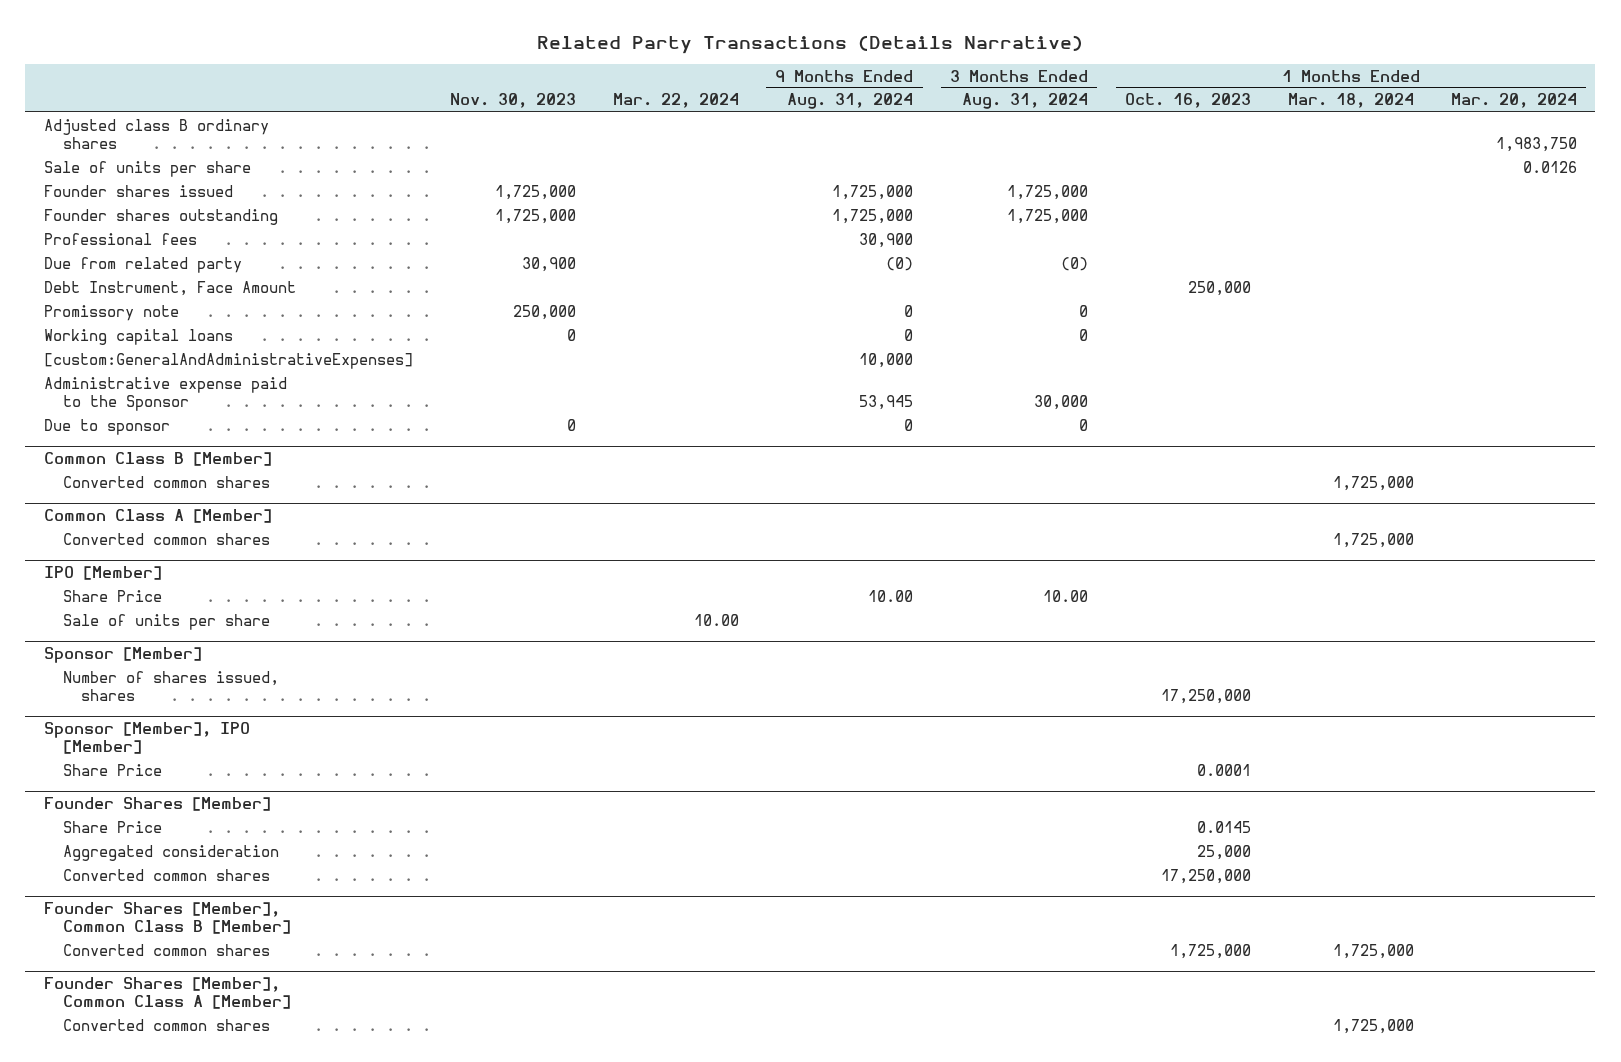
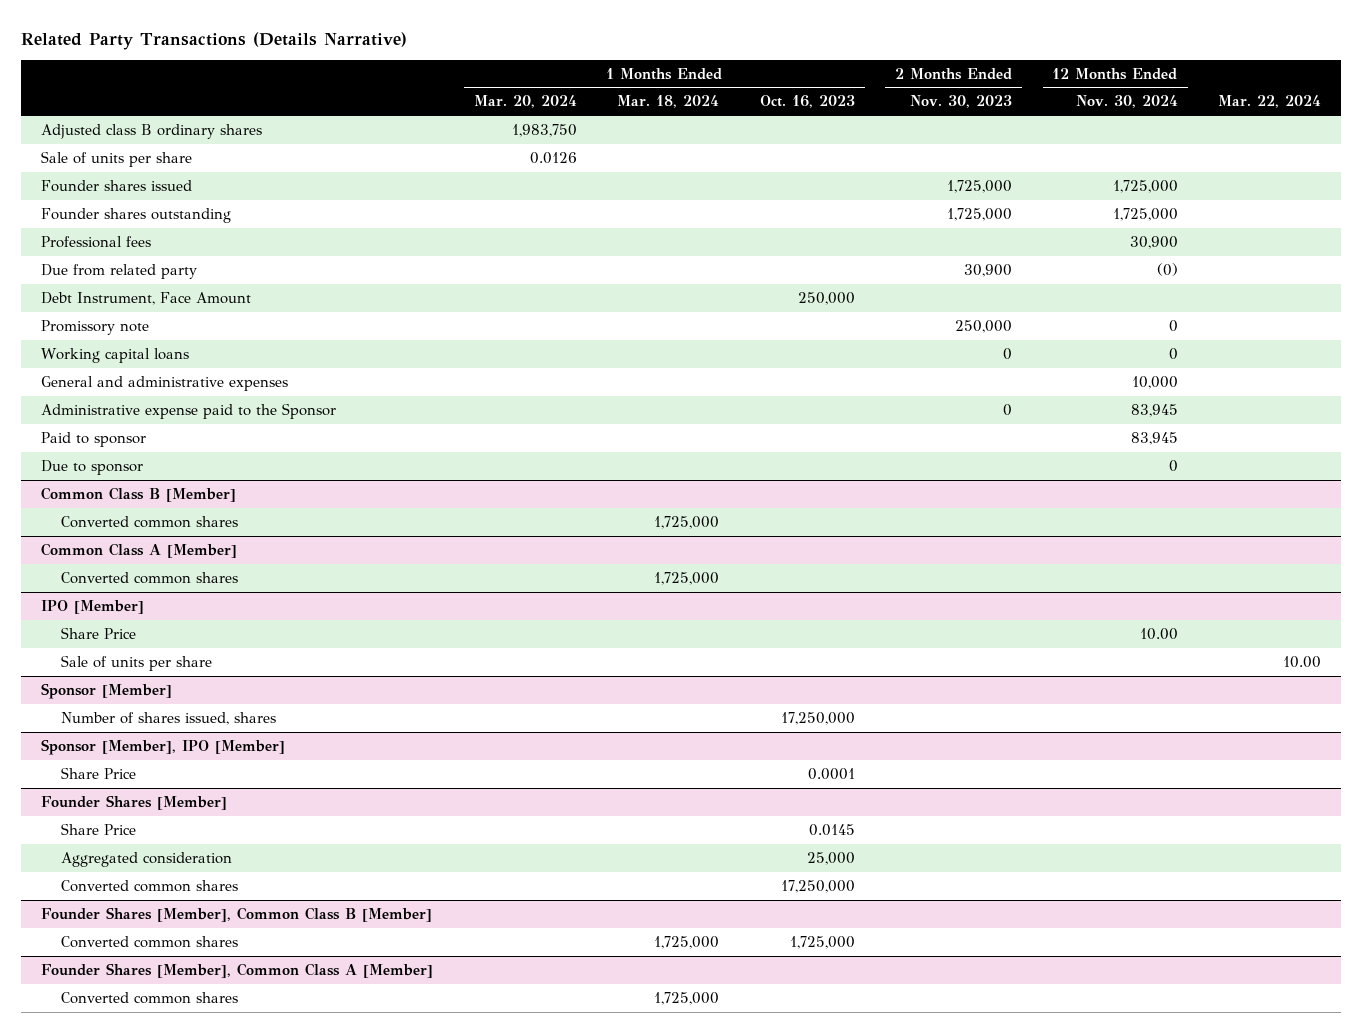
- | Nov. 30, 2023 | Mar. 22, 2024 | 9 Months Ended Aug. 31, 2024 | 3 Months Ended Aug. 31, 2024 | 1 Months Ended Oct. 16, 2023 | 1 Months Ended Mar. 18, 2024 | 1 Months Ended Mar. 20, 2024
+ | 1 Months Ended Mar. 20, 2024 | 1 Months Ended Mar. 18, 2024 | 1 Months Ended Oct. 16, 2023 | 2 Months Ended Nov. 30, 2023 | 12 Months Ended Nov. 30, 2024 | Mar. 22, 2024
- [custom:GeneralAndAdministrativeExpenses] | | | 10,000 | | | |
+ General and administrative expenses | | | | | 10,000 |
+ Paid to sponsor | | | | | 83,945 |

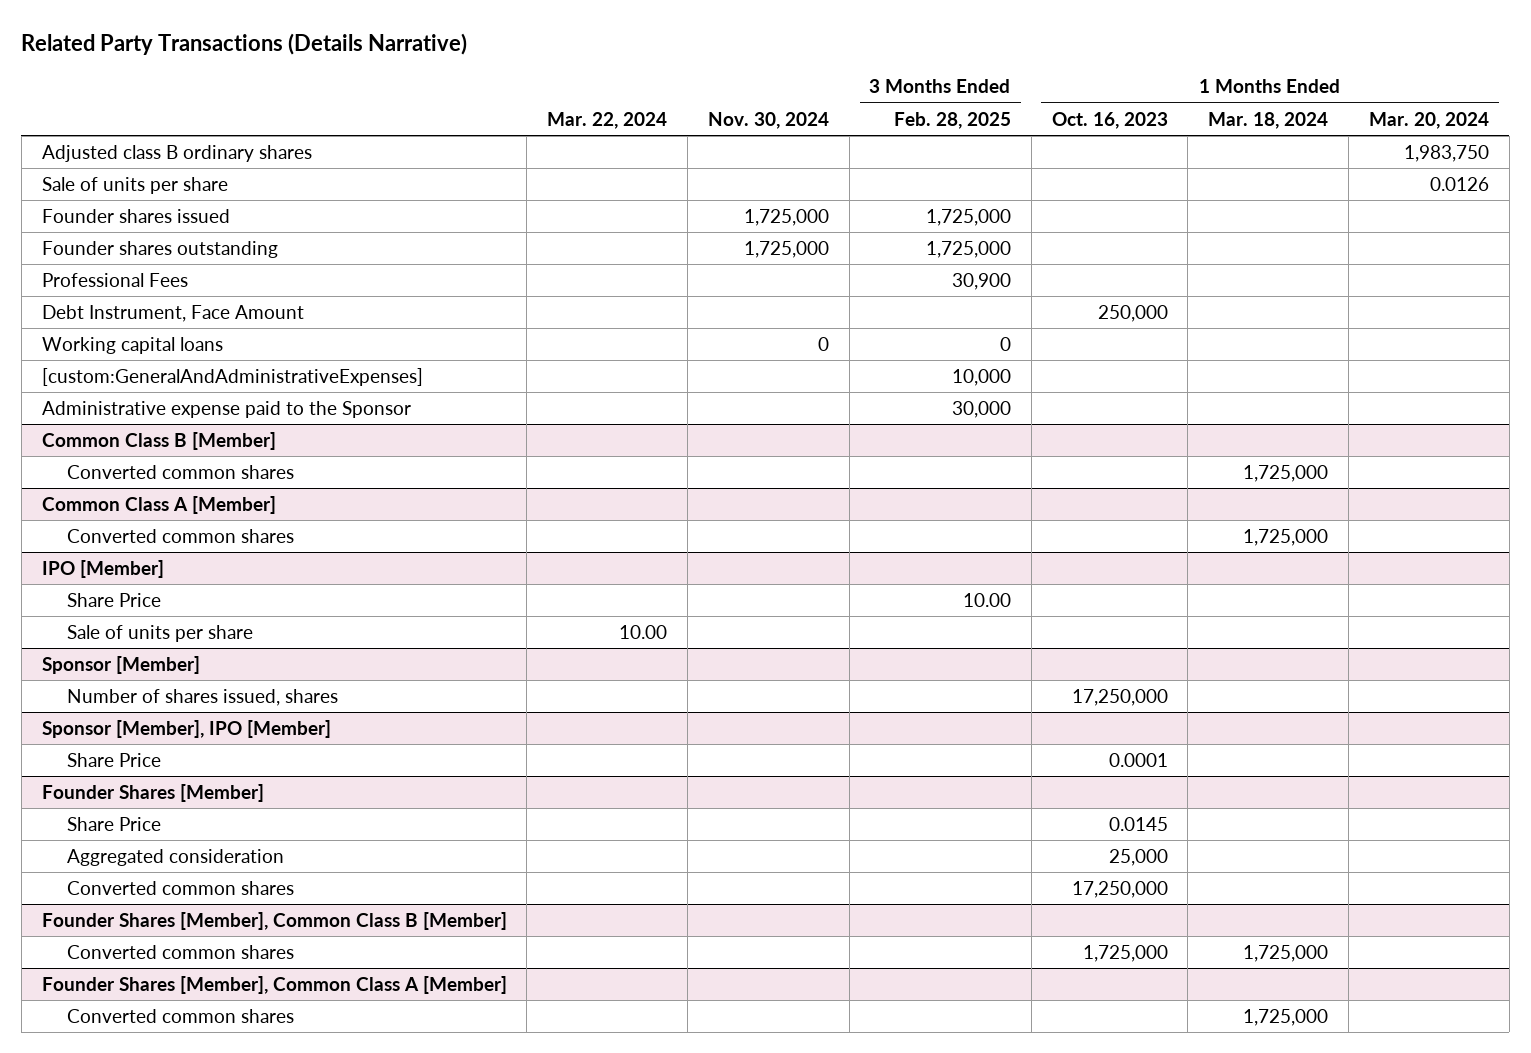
- | 1 Months Ended Mar. 20, 2024 | 1 Months Ended Mar. 18, 2024 | 1 Months Ended Oct. 16, 2023 | 2 Months Ended Nov. 30, 2023 | 12 Months Ended Nov. 30, 2024 | Mar. 22, 2024
+ | Mar. 22, 2024 | Nov. 30, 2024 | 3 Months Ended Feb. 28, 2025 | 1 Months Ended Oct. 16, 2023 | 1 Months Ended Mar. 18, 2024 | 1 Months Ended Mar. 20, 2024
- Professional fees | | | | | 30,900 |
- Due from related party | | | | 30,900 | (0) |
+ Professional Fees | | | 30,900 | | |
- Promissory note | | | | 250,000 | 0 |
- General and administrative expenses | | | | | 10,000 |
+ [custom:GeneralAndAdministrativeExpenses] | | | 10,000 | | |
- Paid to sponsor | | | | | 83,945 |
- Due to sponsor | | | | | 0 |

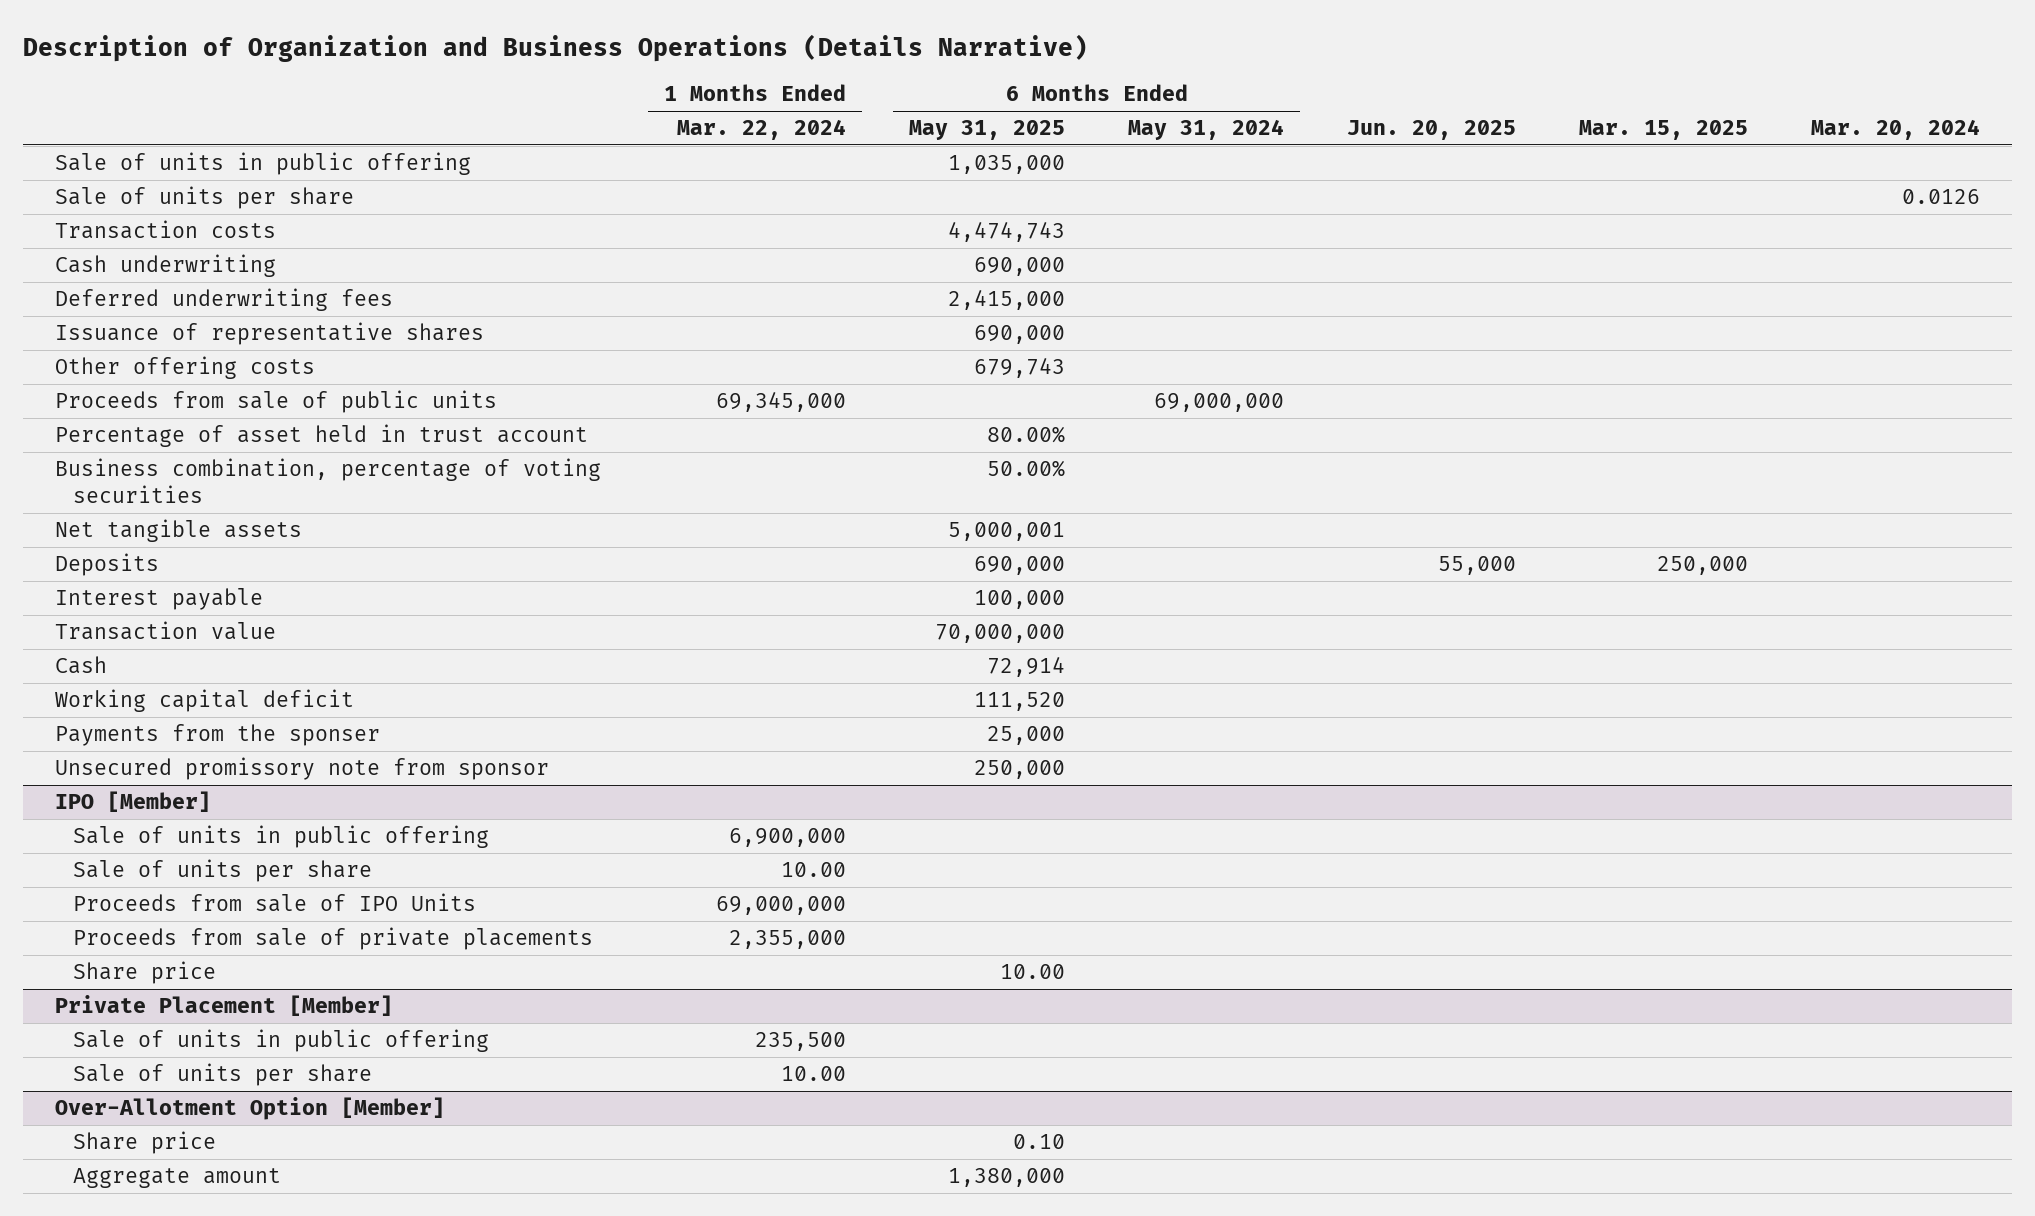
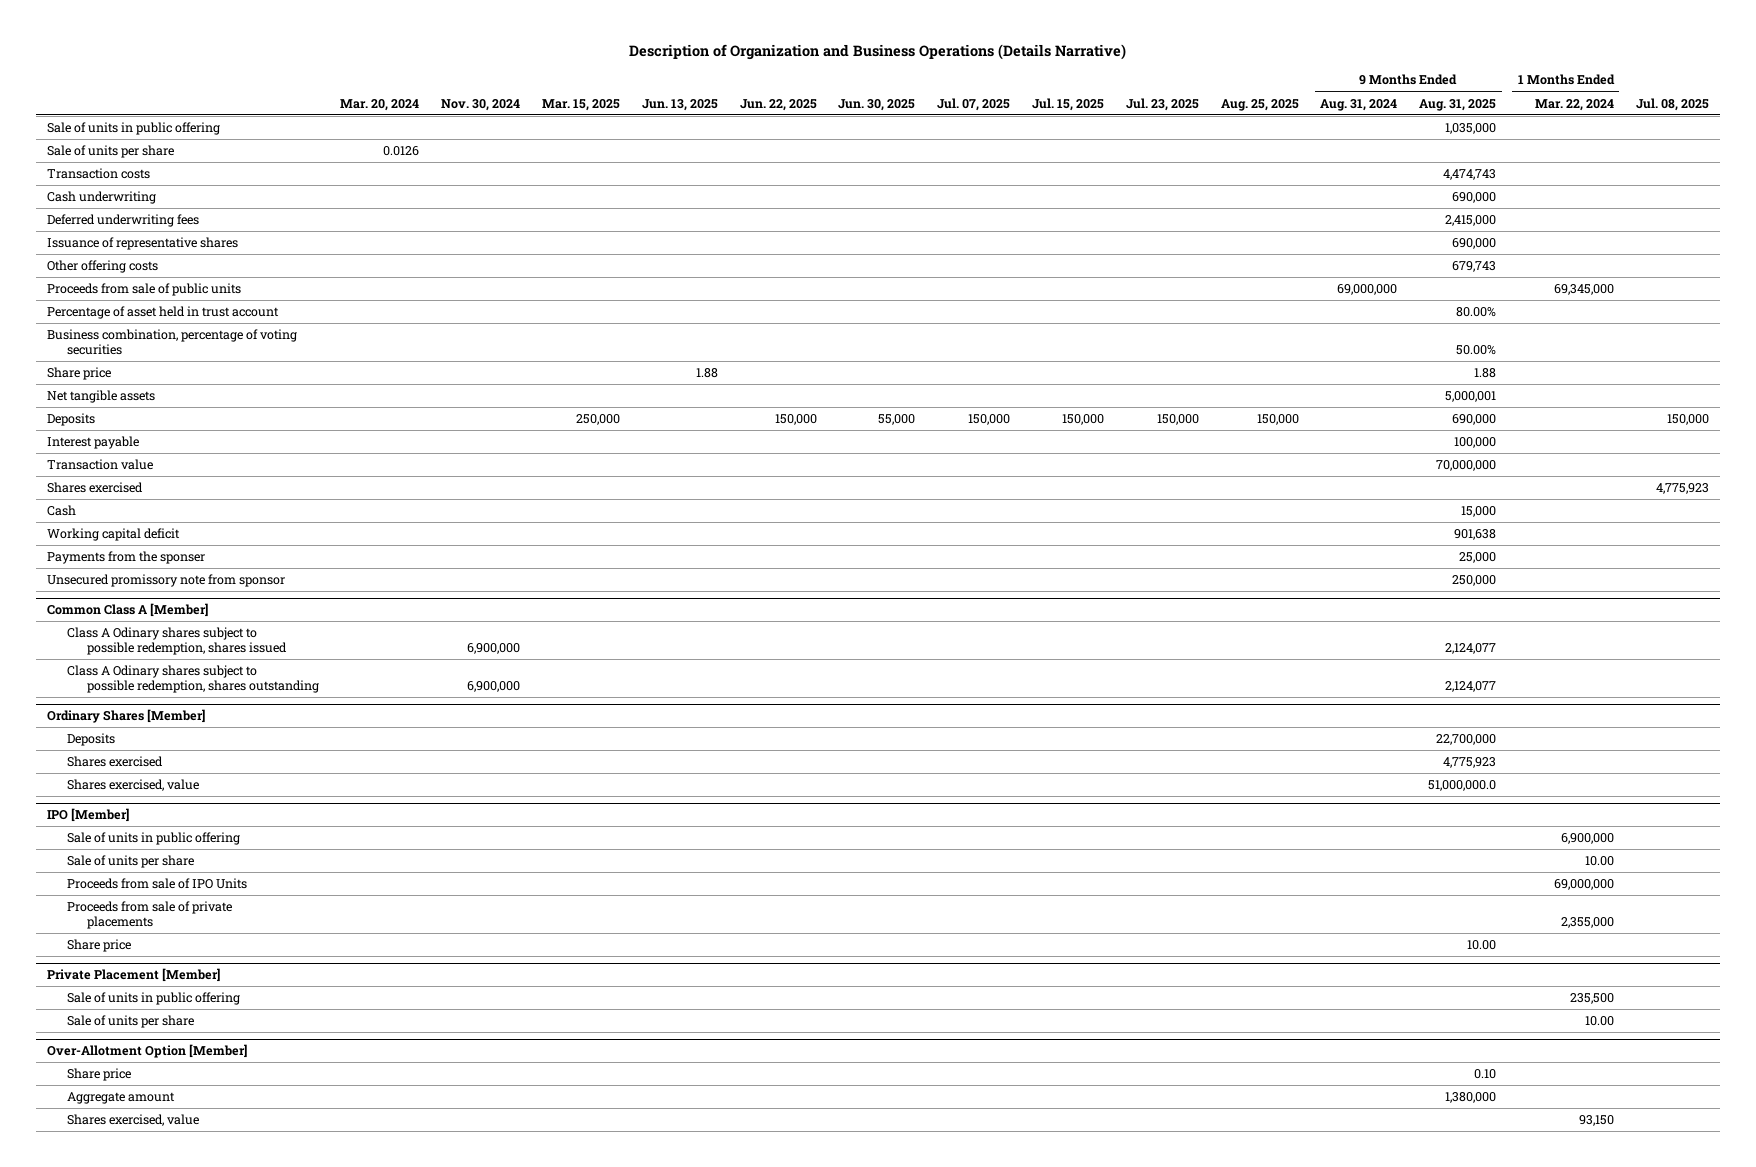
- | 1 Months Ended Mar. 22, 2024 | 6 Months Ended May 31, 2025 | 6 Months Ended May 31, 2024 | Jun. 20, 2025 | Mar. 15, 2025 | Mar. 20, 2024
+ | Mar. 20, 2024 | Nov. 30, 2024 | Mar. 15, 2025 | Jun. 13, 2025 | Jun. 22, 2025 | Jun. 30, 2025 | Jul. 07, 2025 | Jul. 15, 2025 | Jul. 23, 2025 | Aug. 25, 2025 | 9 Months Ended Aug. 31, 2024 | 9 Months Ended Aug. 31, 2025 | 1 Months Ended Mar. 22, 2024 | Jul. 08, 2025
+ Share price | | | | 1.88 | | | | | | | | 1.88 | |
+ Shares exercised | | | | | | | | | | | | | | 4,775,923
+ Common Class A [Member]
+ Class A Odinary shares subject to possible redemption, shares issued | | 6,900,000 | | | | | | | | | | 2,124,077 | |
+ Class A Odinary shares subject to possible redemption, shares outstanding | | 6,900,000 | | | | | | | | | | 2,124,077 | |
+ Ordinary Shares [Member]
+ Deposits | | | | | | | | | | | | 22,700,000 | |
+ Shares exercised | | | | | | | | | | | | 4,775,923 | |
+ Shares exercised, value | | | | | | | | | | | | 51,000,000.0 | |
@ Over-Allotment Option [Member]
+ Shares exercised, value | | | | | | | | | | | | | 93,150 |

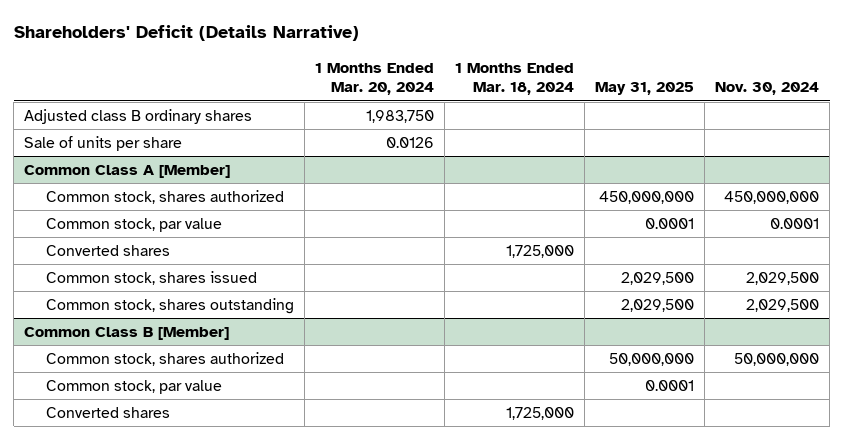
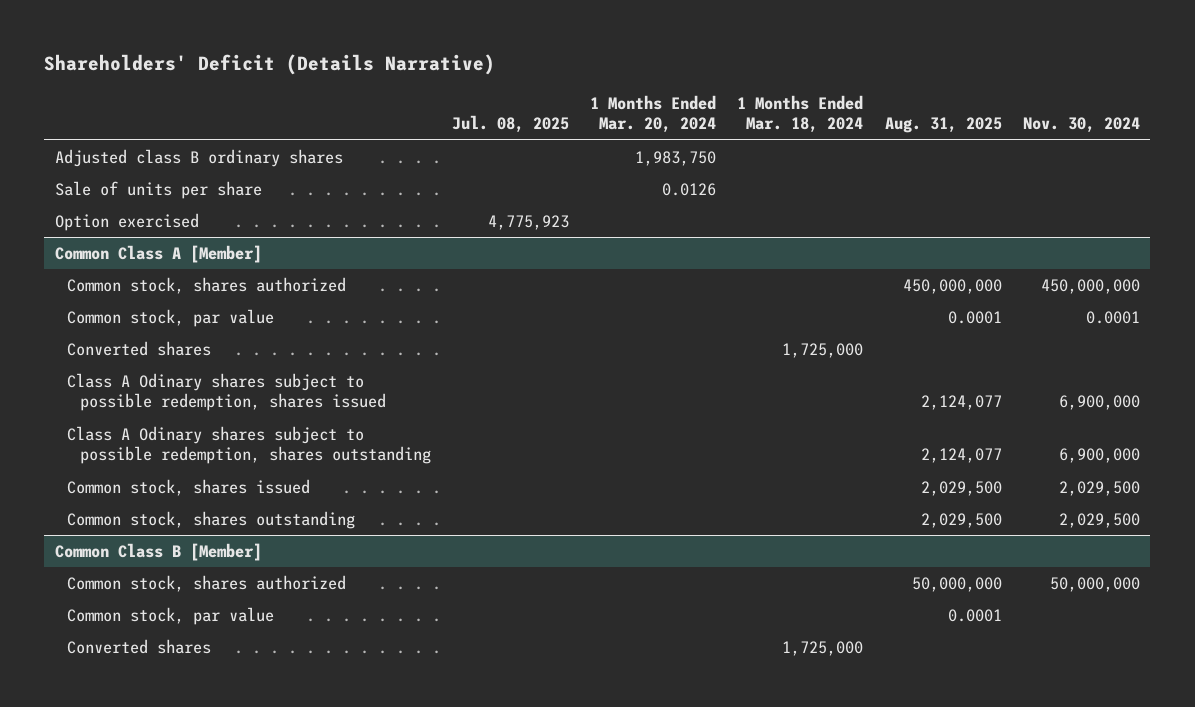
- | 1 Months Ended Mar. 20, 2024 | 1 Months Ended Mar. 18, 2024 | May 31, 2025 | Nov. 30, 2024
+ | Jul. 08, 2025 | 1 Months Ended Mar. 20, 2024 | 1 Months Ended Mar. 18, 2024 | Aug. 31, 2025 | Nov. 30, 2024
+ Option exercised | 4,775,923 | | | |
@ Common Class A [Member]
+ Class A Odinary shares subject to possible redemption, shares issued | | | | 2,124,077 | 6,900,000
+ Class A Odinary shares subject to possible redemption, shares outstanding | | | | 2,124,077 | 6,900,000

